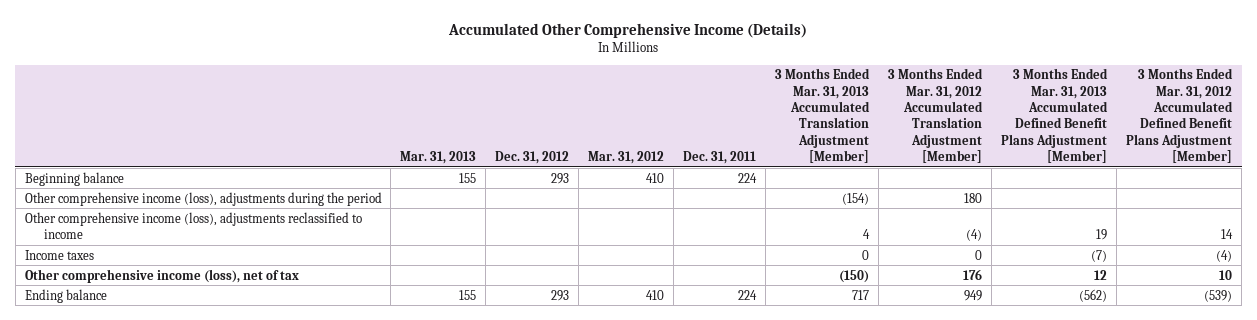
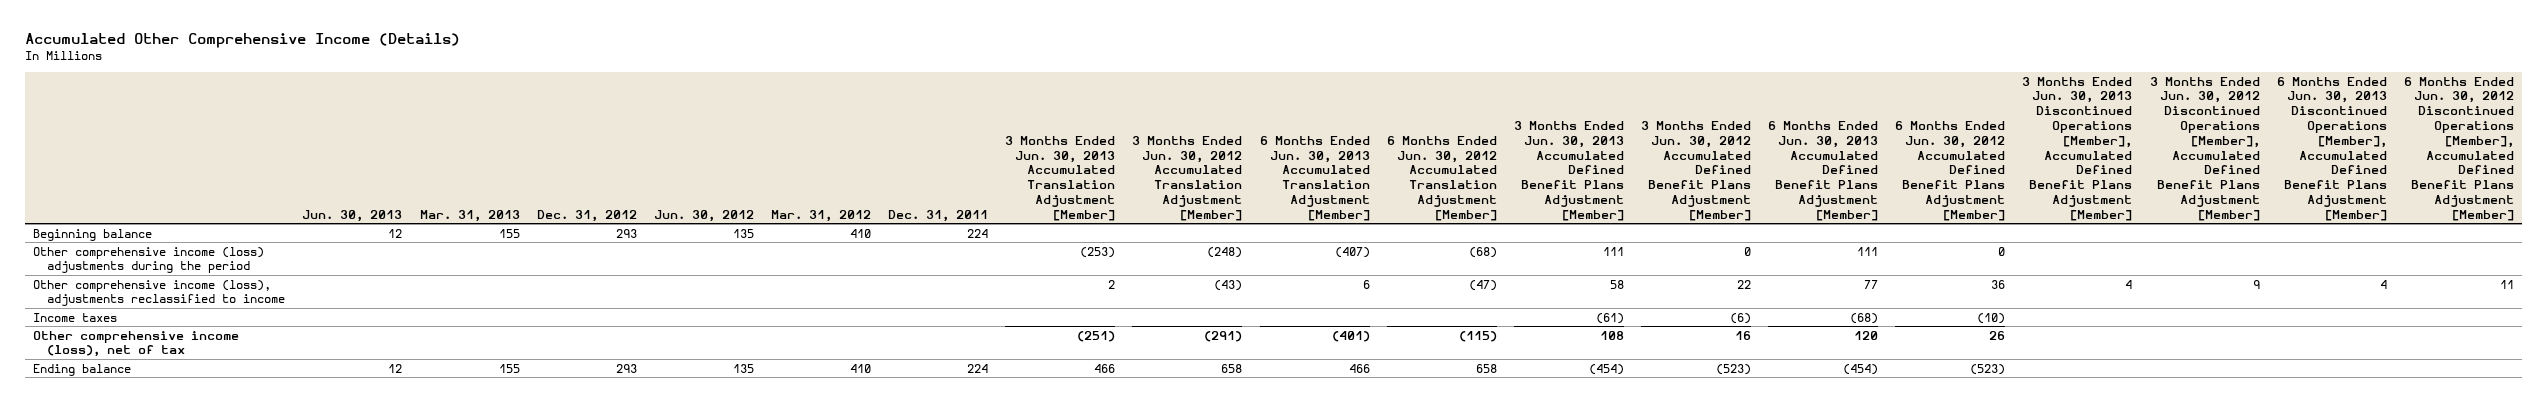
- | Mar. 31, 2013 | Dec. 31, 2012 | Mar. 31, 2012 | Dec. 31, 2011 | 3 Months Ended Mar. 31, 2013 Accumulated Translation Adjustment [Member] | 3 Months Ended Mar. 31, 2012 Accumulated Translation Adjustment [Member] | 3 Months Ended Mar. 31, 2013 Accumulated Defined Benefit Plans Adjustment [Member] | 3 Months Ended Mar. 31, 2012 Accumulated Defined Benefit Plans Adjustment [Member]
+ | Jun. 30, 2013 | Mar. 31, 2013 | Dec. 31, 2012 | Jun. 30, 2012 | Mar. 31, 2012 | Dec. 31, 2011 | 3 Months Ended Jun. 30, 2013 Accumulated Translation Adjustment [Member] | 3 Months Ended Jun. 30, 2012 Accumulated Translation Adjustment [Member] | 6 Months Ended Jun. 30, 2013 Accumulated Translation Adjustment [Member] | 6 Months Ended Jun. 30, 2012 Accumulated Translation Adjustment [Member] | 3 Months Ended Jun. 30, 2013 Accumulated Defined Benefit Plans Adjustment [Member] | 3 Months Ended Jun. 30, 2012 Accumulated Defined Benefit Plans Adjustment [Member] | 6 Months Ended Jun. 30, 2013 Accumulated Defined Benefit Plans Adjustment [Member] | 6 Months Ended Jun. 30, 2012 Accumulated Defined Benefit Plans Adjustment [Member] | 3 Months Ended Jun. 30, 2013 Discontinued Operations [Member], Accumulated Defined Benefit Plans Adjustment [Member] | 3 Months Ended Jun. 30, 2012 Discontinued Operations [Member], Accumulated Defined Benefit Plans Adjustment [Member] | 6 Months Ended Jun. 30, 2013 Discontinued Operations [Member], Accumulated Defined Benefit Plans Adjustment [Member] | 6 Months Ended Jun. 30, 2012 Discontinued Operations [Member], Accumulated Defined Benefit Plans Adjustment [Member]
- Other comprehensive income (loss), adjustments during the period | | | | | (154) | 180 | |
+ Other comprehensive income (loss) adjustments during the period | | | | | | | (253) | (248) | (407) | (68) | 111 | 0 | 111 | 0 | | | |

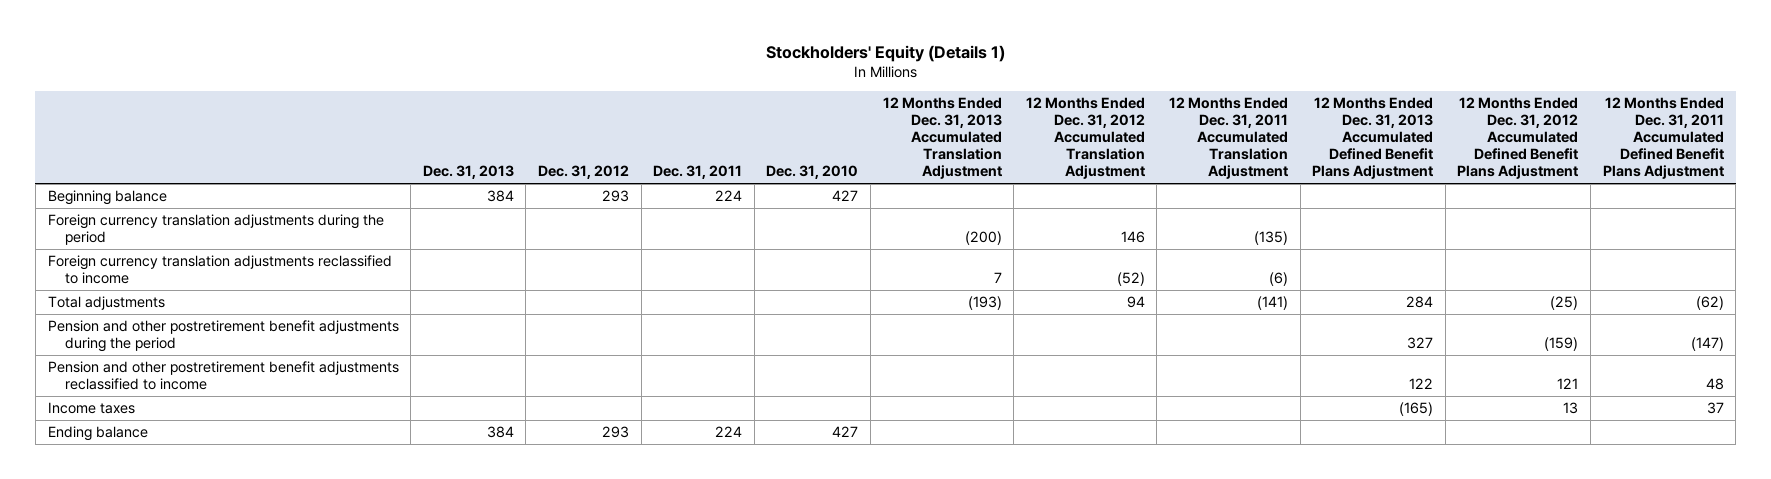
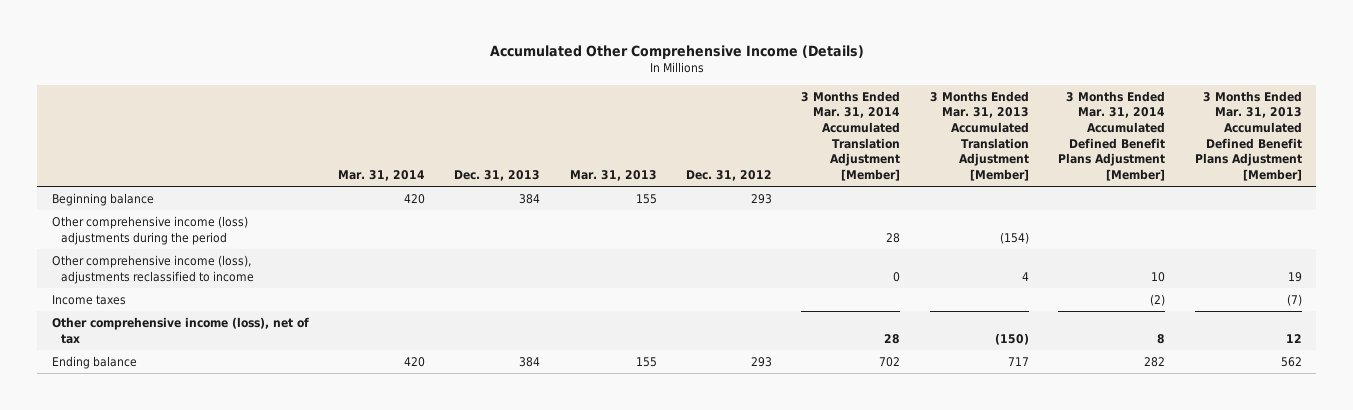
- Stockholders' Equity (Details 1)
+ Accumulated Other Comprehensive Income (Details)
- | Dec. 31, 2013 | Dec. 31, 2012 | Dec. 31, 2011 | Dec. 31, 2010 | 12 Months Ended Dec. 31, 2013 Accumulated Translation Adjustment | 12 Months Ended Dec. 31, 2012 Accumulated Translation Adjustment | 12 Months Ended Dec. 31, 2011 Accumulated Translation Adjustment | 12 Months Ended Dec. 31, 2013 Accumulated Defined Benefit Plans Adjustment | 12 Months Ended Dec. 31, 2012 Accumulated Defined Benefit Plans Adjustment | 12 Months Ended Dec. 31, 2011 Accumulated Defined Benefit Plans Adjustment
+ | Mar. 31, 2014 | Dec. 31, 2013 | Mar. 31, 2013 | Dec. 31, 2012 | 3 Months Ended Mar. 31, 2014 Accumulated Translation Adjustment [Member] | 3 Months Ended Mar. 31, 2013 Accumulated Translation Adjustment [Member] | 3 Months Ended Mar. 31, 2014 Accumulated Defined Benefit Plans Adjustment [Member] | 3 Months Ended Mar. 31, 2013 Accumulated Defined Benefit Plans Adjustment [Member]
- Foreign currency translation adjustments during the period | | | | | (200) | 146 | (135) | | |
- Foreign currency translation adjustments reclassified to income | | | | | 7 | (52) | (6) | | |
- Total adjustments | | | | | (193) | 94 | (141) | 284 | (25) | (62)
- Pension and other postretirement benefit adjustments during the period | | | | | | | | 327 | (159) | (147)
- Pension and other postretirement benefit adjustments reclassified to income | | | | | | | | 122 | 121 | 48
+ Other comprehensive income (loss) adjustments during the period | | | | | 28 | (154) | |
+ Other comprehensive income (loss), adjustments reclassified to income | | | | | 0 | 4 | 10 | 19
+ Other comprehensive income (loss), net of tax | | | | | 28 | (150) | 8 | 12

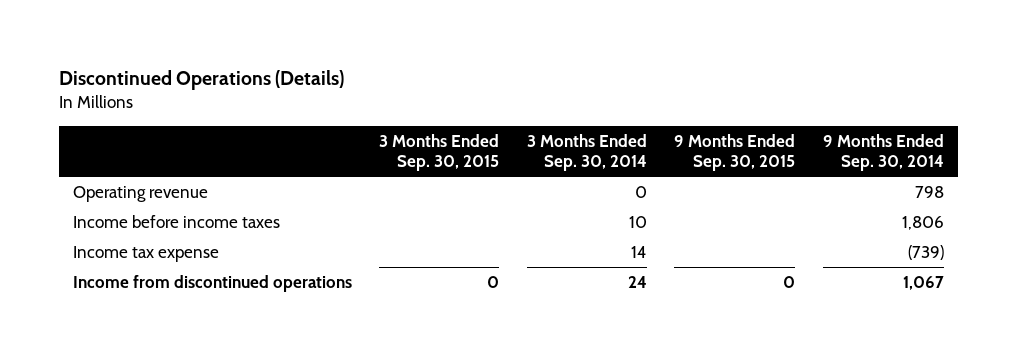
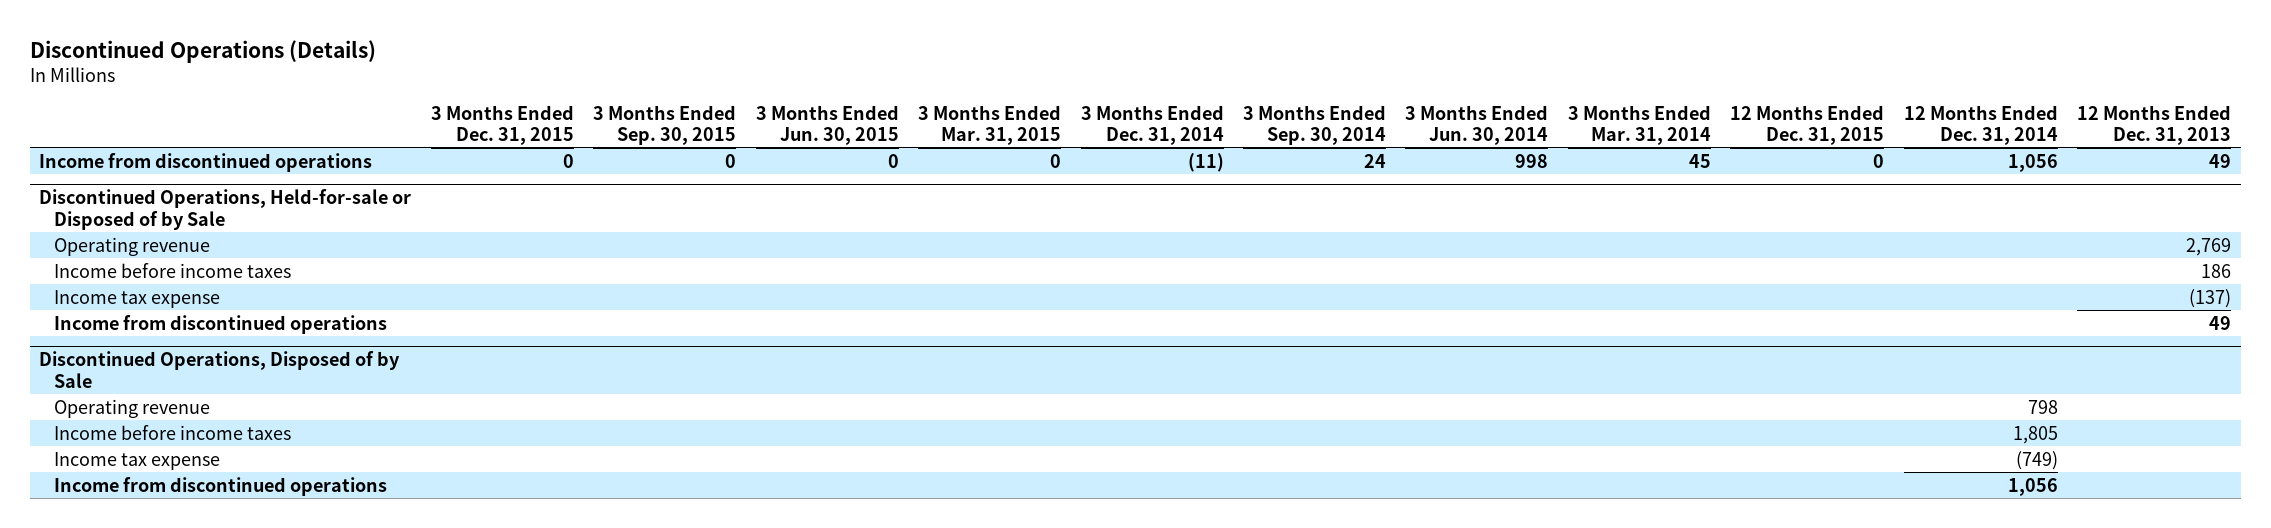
- | 3 Months Ended Sep. 30, 2015 | 3 Months Ended Sep. 30, 2014 | 9 Months Ended Sep. 30, 2015 | 9 Months Ended Sep. 30, 2014
+ | 3 Months Ended Dec. 31, 2015 | 3 Months Ended Sep. 30, 2015 | 3 Months Ended Jun. 30, 2015 | 3 Months Ended Mar. 31, 2015 | 3 Months Ended Dec. 31, 2014 | 3 Months Ended Sep. 30, 2014 | 3 Months Ended Jun. 30, 2014 | 3 Months Ended Mar. 31, 2014 | 12 Months Ended Dec. 31, 2015 | 12 Months Ended Dec. 31, 2014 | 12 Months Ended Dec. 31, 2013
- Operating revenue | | 0 | | 798
- Income before income taxes | | 10 | | 1,806
- Income tax expense | | 14 | | (739)
+ Discontinued Operations, Held-for-sale or Disposed of by Sale
+ Operating revenue | | | | | | | | | | | 2,769
+ Income before income taxes | | | | | | | | | | | 186
+ Income tax expense | | | | | | | | | | | (137)
+ Income from discontinued operations | | | | | | | | | | | 49
+ Discontinued Operations, Disposed of by Sale
+ Operating revenue | | | | | | | | | | 798 |
+ Income before income taxes | | | | | | | | | | 1,805 |
+ Income tax expense | | | | | | | | | | (749) |
+ Income from discontinued operations | | | | | | | | | | 1,056 |

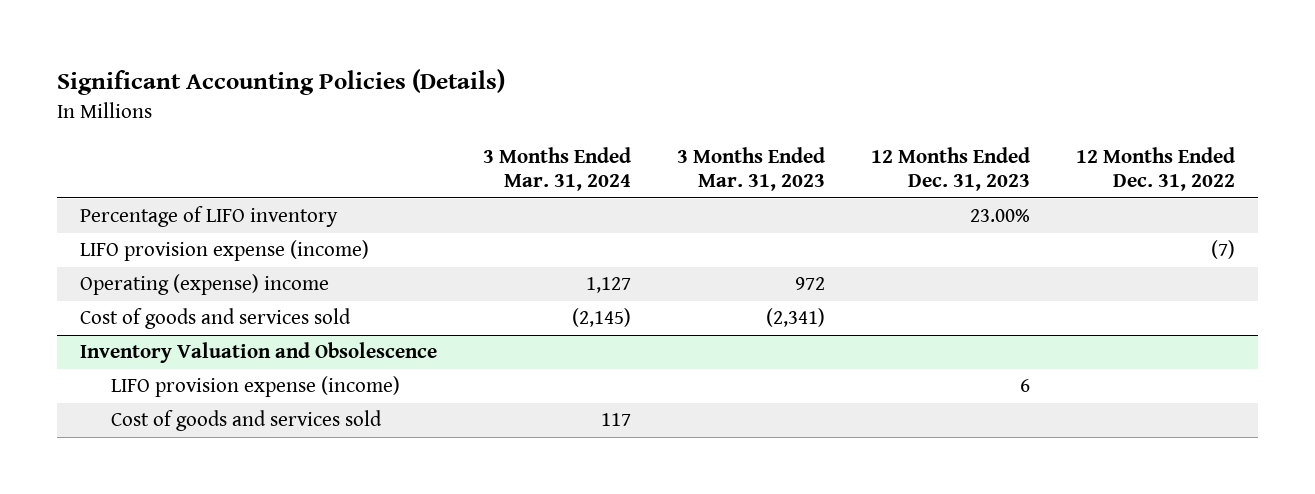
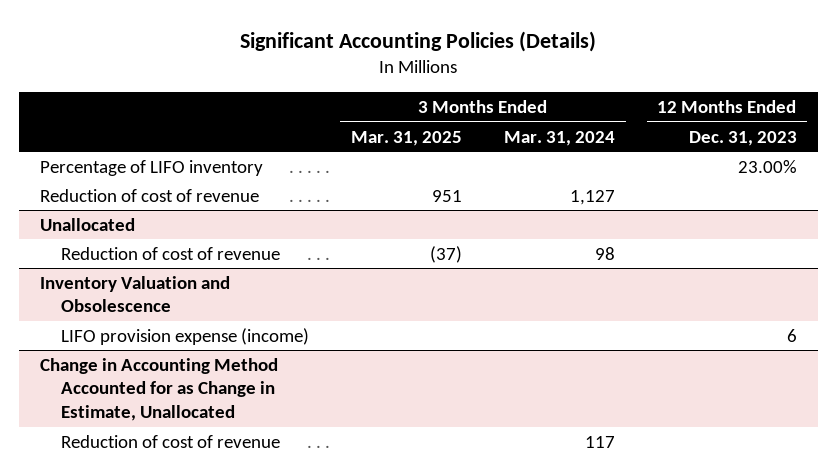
- | 3 Months Ended Mar. 31, 2024 | 3 Months Ended Mar. 31, 2023 | 12 Months Ended Dec. 31, 2023 | 12 Months Ended Dec. 31, 2022
+ | 3 Months Ended Mar. 31, 2025 | 3 Months Ended Mar. 31, 2024 | 12 Months Ended Dec. 31, 2023
- LIFO provision expense (income) | | | | (7)
- Operating (expense) income | 1,127 | 972 | |
- Cost of goods and services sold | (2,145) | (2,341) | |
+ Reduction of cost of revenue | 951 | 1,127 |
+ Unallocated
+ Reduction of cost of revenue | (37) | 98 |
@ Inventory Valuation and Obsolescence
- Cost of goods and services sold | 117 | | |
+ Change in Accounting Method Accounted for as Change in Estimate, Unallocated
+ Reduction of cost of revenue | | 117 |

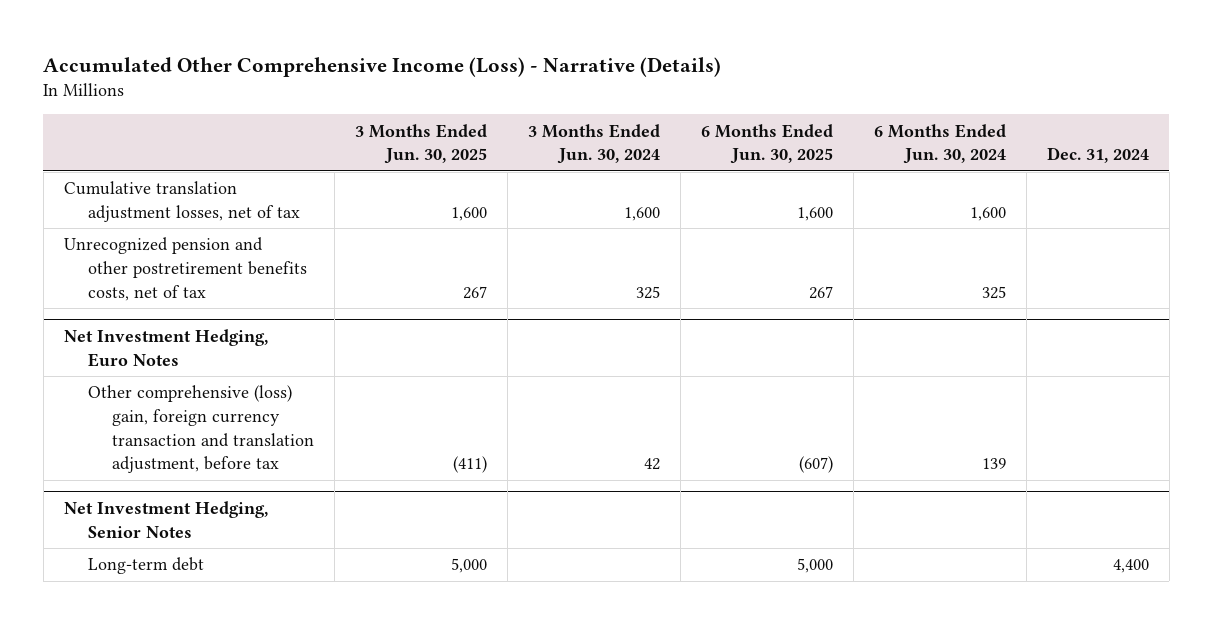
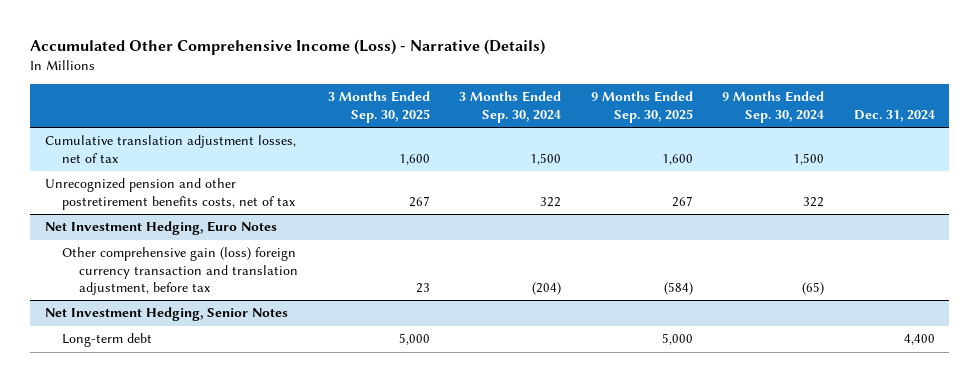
- | 3 Months Ended Jun. 30, 2025 | 3 Months Ended Jun. 30, 2024 | 6 Months Ended Jun. 30, 2025 | 6 Months Ended Jun. 30, 2024 | Dec. 31, 2024
+ | 3 Months Ended Sep. 30, 2025 | 3 Months Ended Sep. 30, 2024 | 9 Months Ended Sep. 30, 2025 | 9 Months Ended Sep. 30, 2024 | Dec. 31, 2024
@ Net Investment Hedging, Euro Notes
- Other comprehensive (loss) gain, foreign currency transaction and translation adjustment, before tax | (411) | 42 | (607) | 139 |
+ Other comprehensive gain (loss) foreign currency transaction and translation adjustment, before tax | 23 | (204) | (584) | (65) |

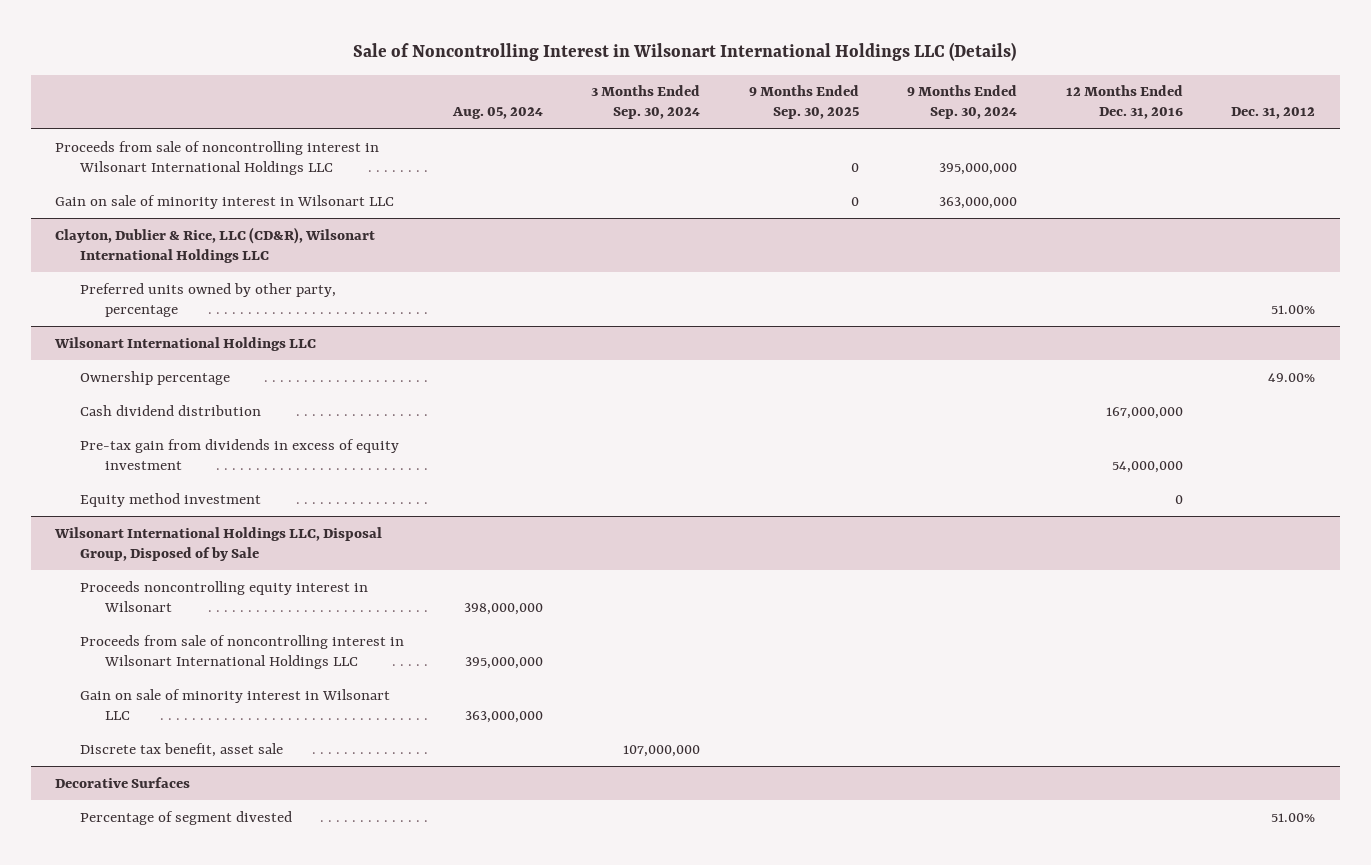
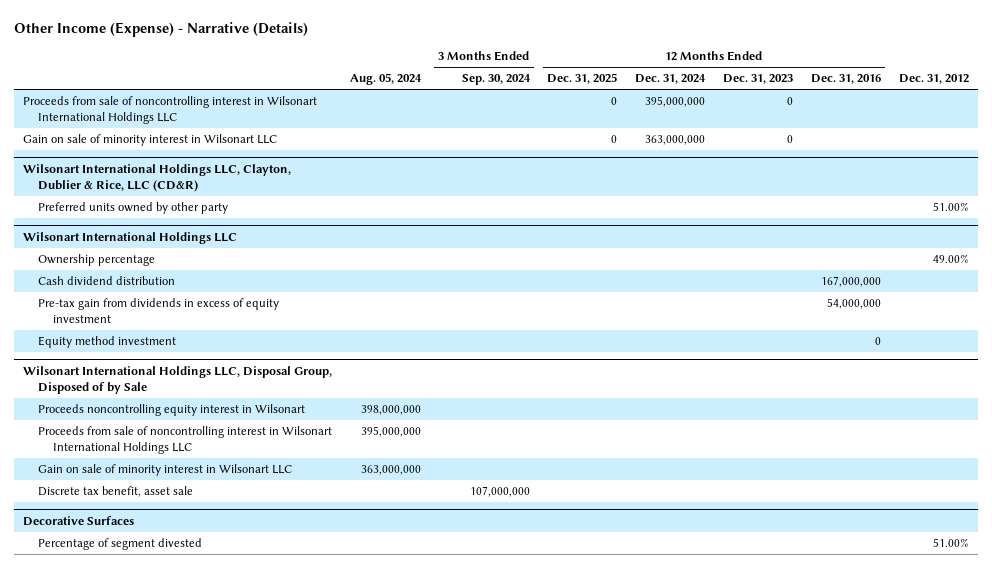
- Sale of Noncontrolling Interest in Wilsonart International Holdings LLC (Details)
+ Other Income (Expense) - Narrative (Details)
- | Aug. 05, 2024 | 3 Months Ended Sep. 30, 2024 | 9 Months Ended Sep. 30, 2025 | 9 Months Ended Sep. 30, 2024 | 12 Months Ended Dec. 31, 2016 | Dec. 31, 2012
+ | Aug. 05, 2024 | 3 Months Ended Sep. 30, 2024 | 12 Months Ended Dec. 31, 2025 | 12 Months Ended Dec. 31, 2024 | 12 Months Ended Dec. 31, 2023 | 12 Months Ended Dec. 31, 2016 | Dec. 31, 2012
- Clayton, Dublier & Rice, LLC (CD&R), Wilsonart International Holdings LLC
- Preferred units owned by other party, percentage | | | | | | 51.00%
+ Wilsonart International Holdings LLC, Clayton, Dublier & Rice, LLC (CD&R)
+ Preferred units owned by other party | | | | | | | 51.00%

